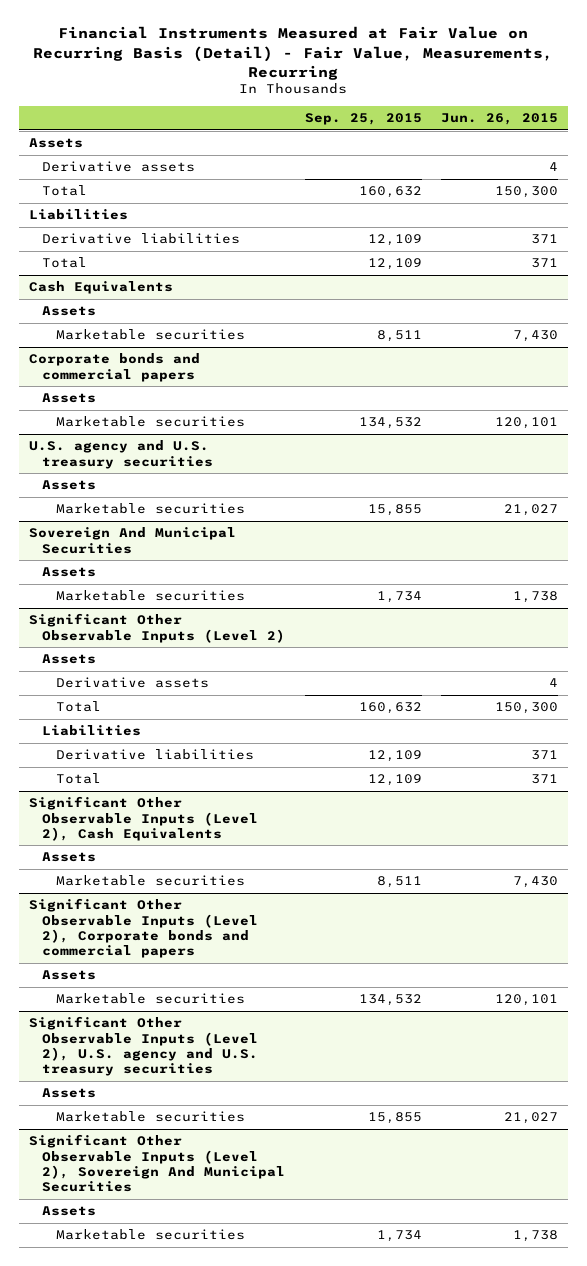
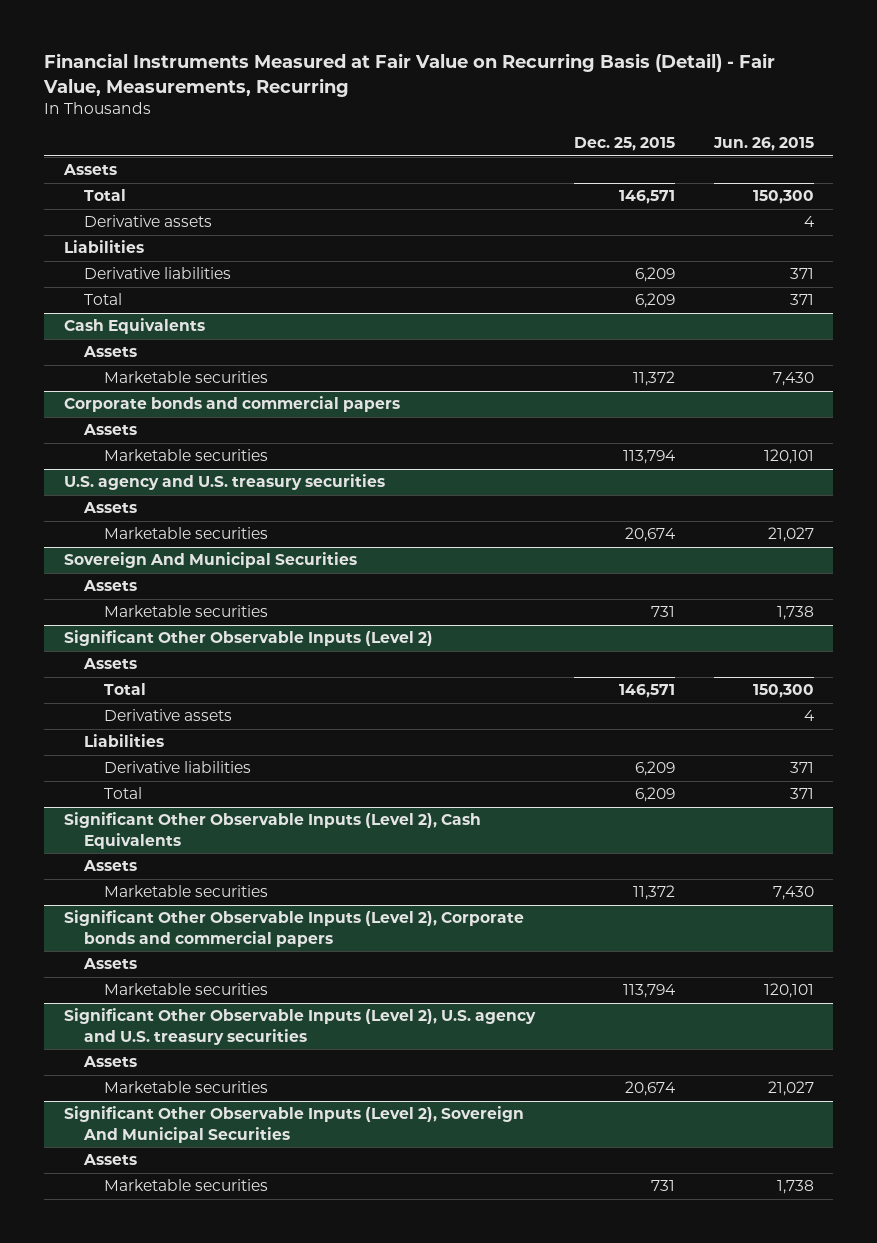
- | Sep. 25, 2015 | Jun. 26, 2015
+ | Dec. 25, 2015 | Jun. 26, 2015
moved down: Derivative assets | | 4
@ Significant Other Observable Inputs (Level 2)
moved down: Derivative assets | | 4

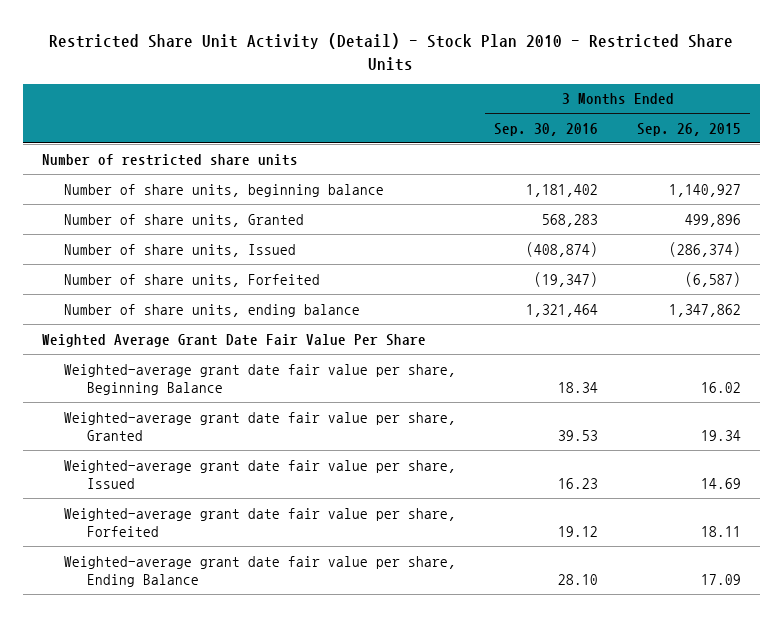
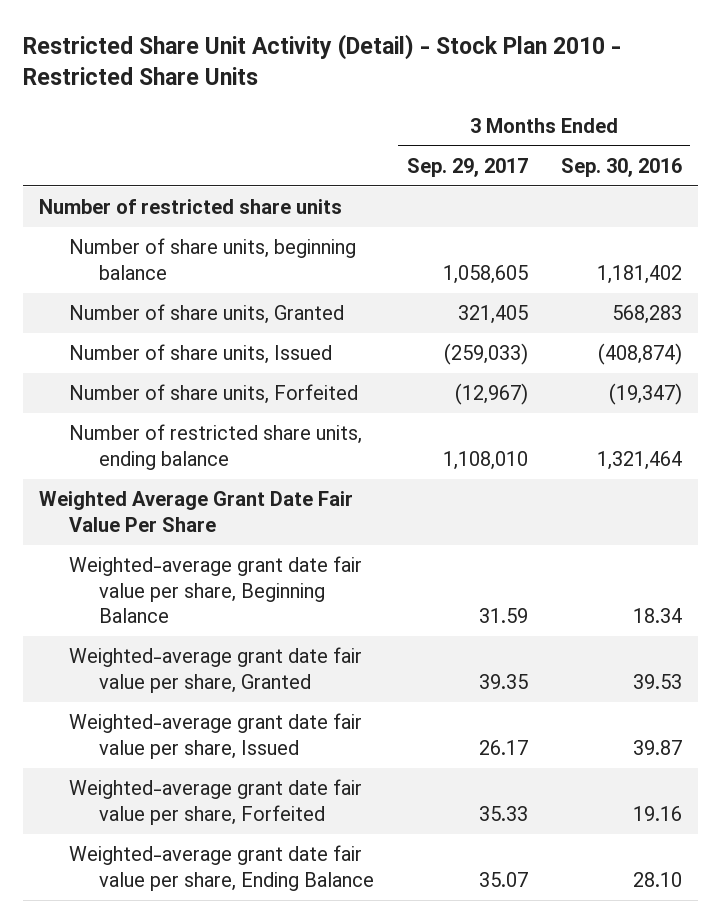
- | 3 Months Ended Sep. 30, 2016 | 3 Months Ended Sep. 26, 2015
+ | 3 Months Ended Sep. 29, 2017 | 3 Months Ended Sep. 30, 2016
- Number of share units, ending balance | 1,321,464 | 1,347,862
+ Number of restricted share units, ending balance | 1,108,010 | 1,321,464
- Weighted-average grant date fair value per share, Issued | 16.23 | 14.69
- Weighted-average grant date fair value per share, Forfeited | 19.12 | 18.11
+ Weighted-average grant date fair value per share, Issued | 26.17 | 39.87
+ Weighted-average grant date fair value per share, Forfeited | 35.33 | 19.16

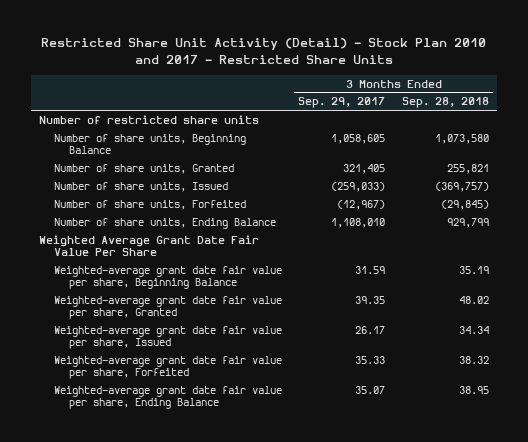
- Restricted Share Unit Activity (Detail) - Stock Plan 2010 - Restricted Share Units
+ Restricted Share Unit Activity (Detail) - Stock Plan 2010 and 2017 - Restricted Share Units
- | 3 Months Ended Sep. 29, 2017 | 3 Months Ended Sep. 30, 2016
+ | 3 Months Ended Sep. 29, 2017 | 3 Months Ended Sep. 28, 2018
- Number of share units, beginning balance | 1,058,605 | 1,181,402
+ Number of share units, Beginning Balance | 1,058,605 | 1,073,580
- Number of restricted share units, ending balance | 1,108,010 | 1,321,464
+ Number of share units, Ending Balance | 1,108,010 | 929,799

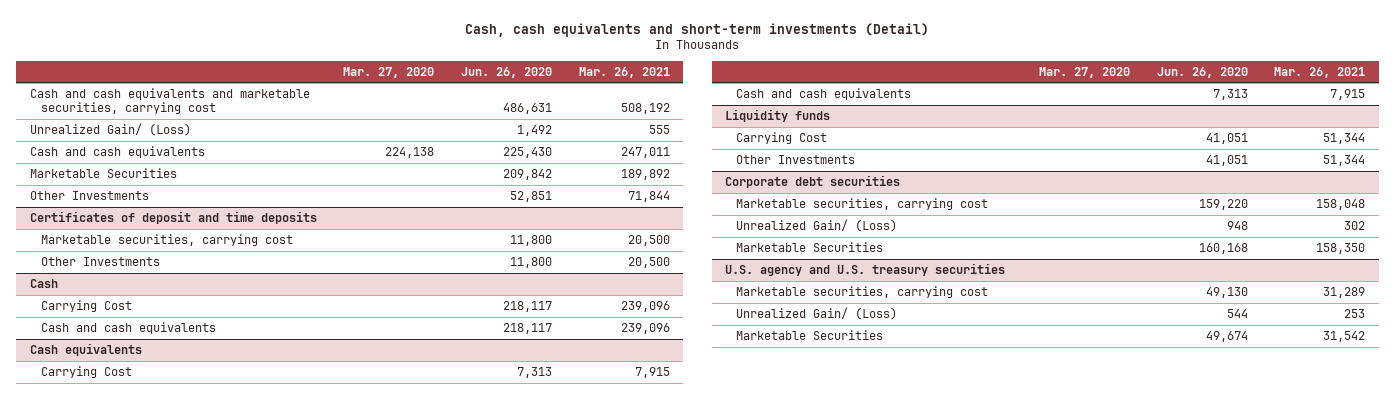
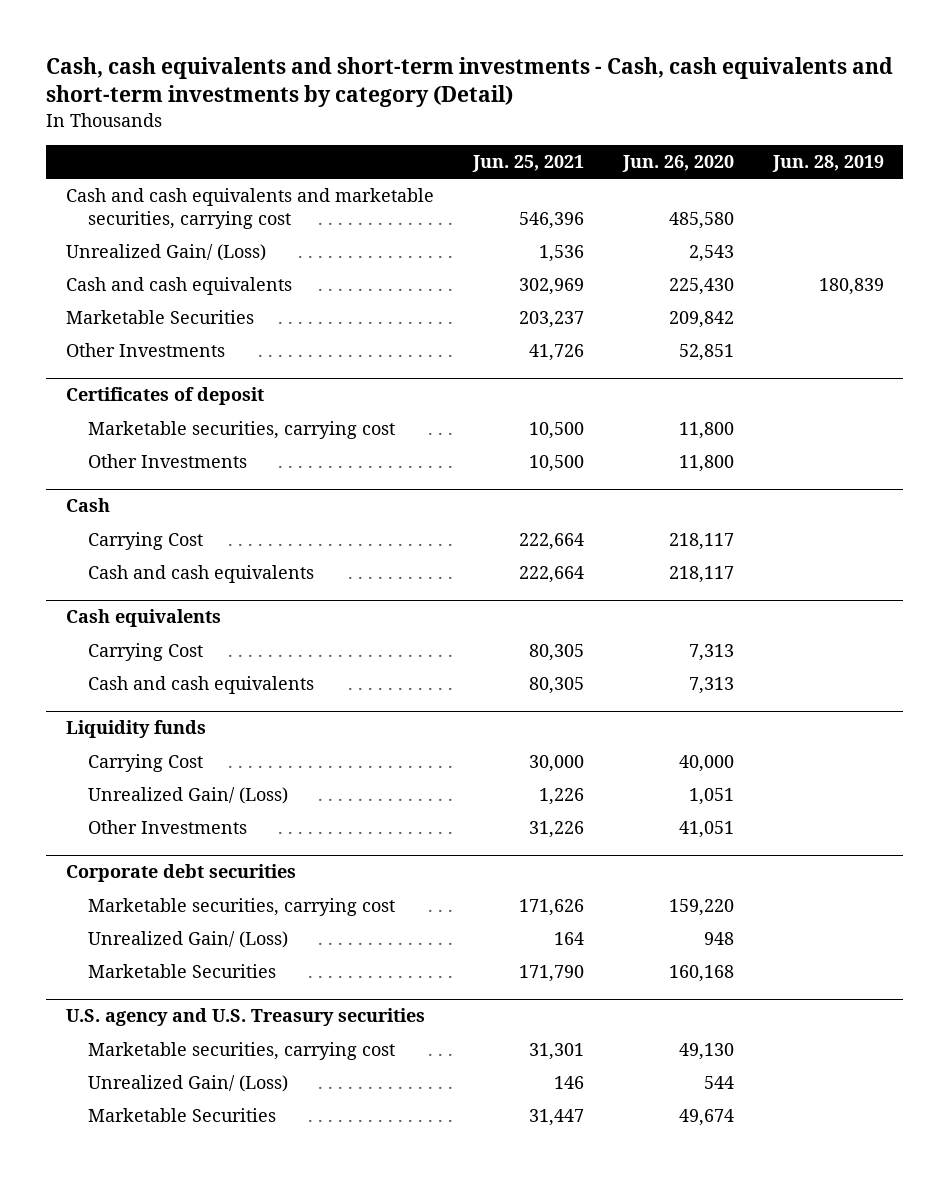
- Cash, cash equivalents and short-term investments (Detail)
+ Cash, cash equivalents and short-term investments - Cash, cash equivalents and short-term investments by category (Detail)
- | Mar. 27, 2020 | Jun. 26, 2020 | Mar. 26, 2021
+ | Jun. 25, 2021 | Jun. 26, 2020 | Jun. 28, 2019
- Cash and cash equivalents and marketable securities, carrying cost | | 486,631 | 508,192
- Unrealized Gain/ (Loss) | | 1,492 | 555
+ Cash and cash equivalents and marketable securities, carrying cost | 546,396 | 485,580 |
+ Unrealized Gain/ (Loss) | 1,536 | 2,543 |
- Certificates of deposit and time deposits
+ Certificates of deposit
@ Liquidity funds
- Carrying Cost | | 41,051 | 51,344
+ Carrying Cost | 30,000 | 40,000 |
+ Unrealized Gain/ (Loss) | 1,226 | 1,051 |
- U.S. agency and U.S. treasury securities
+ U.S. agency and U.S. Treasury securities

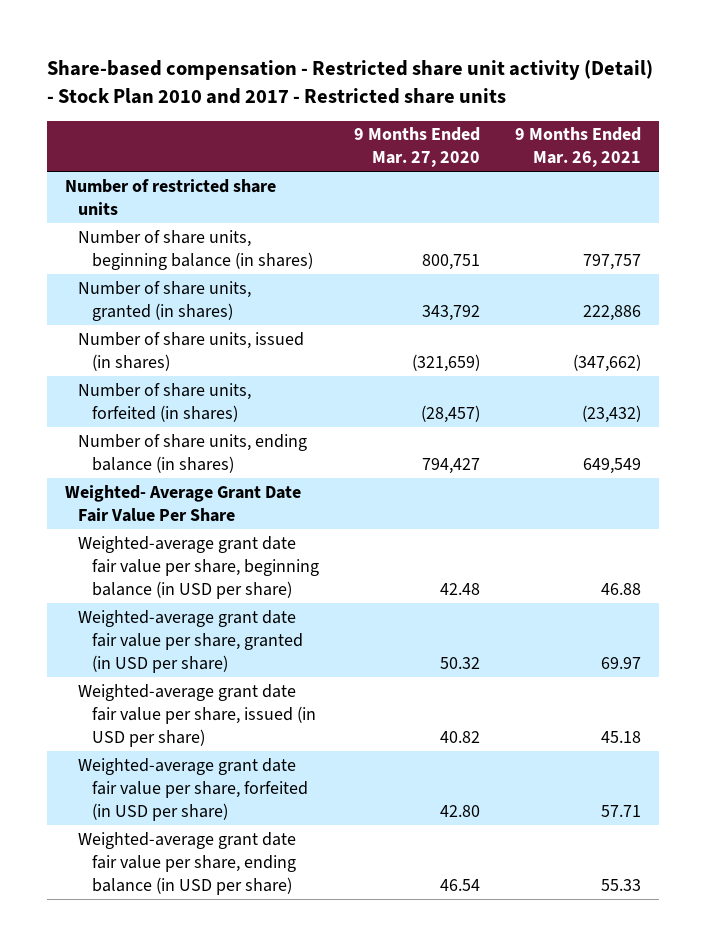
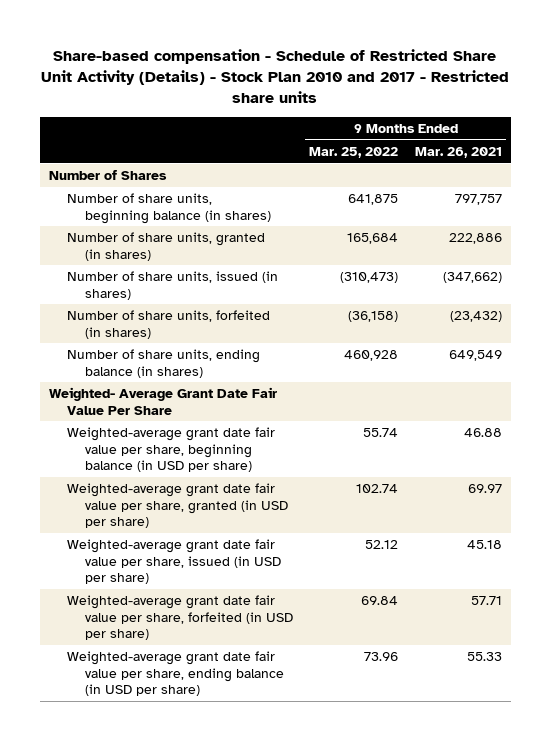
- Share-based compensation - Restricted share unit activity (Detail) - Stock Plan 2010 and 2017 - Restricted share units
+ Share-based compensation - Schedule of Restricted Share Unit Activity (Details) - Stock Plan 2010 and 2017 - Restricted share units
- | 9 Months Ended Mar. 27, 2020 | 9 Months Ended Mar. 26, 2021
+ | 9 Months Ended Mar. 25, 2022 | 9 Months Ended Mar. 26, 2021
- Number of restricted share units
+ Number of Shares

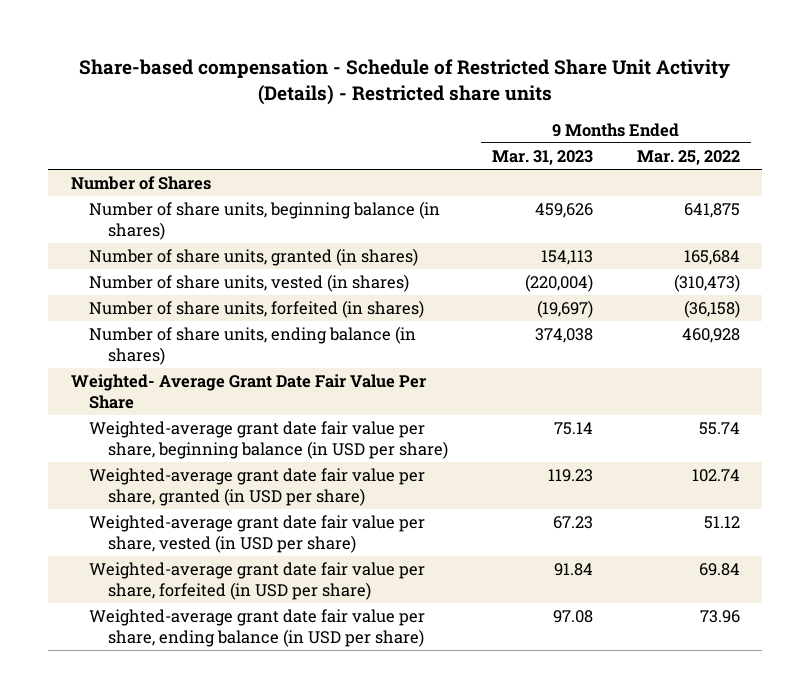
- Share-based compensation - Schedule of Restricted Share Unit Activity (Details) - Stock Plan 2010 and 2017 - Restricted share units
+ Share-based compensation - Schedule of Restricted Share Unit Activity (Details) - Restricted share units
- | 9 Months Ended Mar. 25, 2022 | 9 Months Ended Mar. 26, 2021
+ | 9 Months Ended Mar. 31, 2023 | 9 Months Ended Mar. 25, 2022
- Number of share units, issued (in shares) | (310,473) | (347,662)
+ Number of share units, vested (in shares) | (220,004) | (310,473)
- Weighted-average grant date fair value per share, issued (in USD per share) | 52.12 | 45.18
+ Weighted-average grant date fair value per share, vested (in USD per share) | 67.23 | 51.12

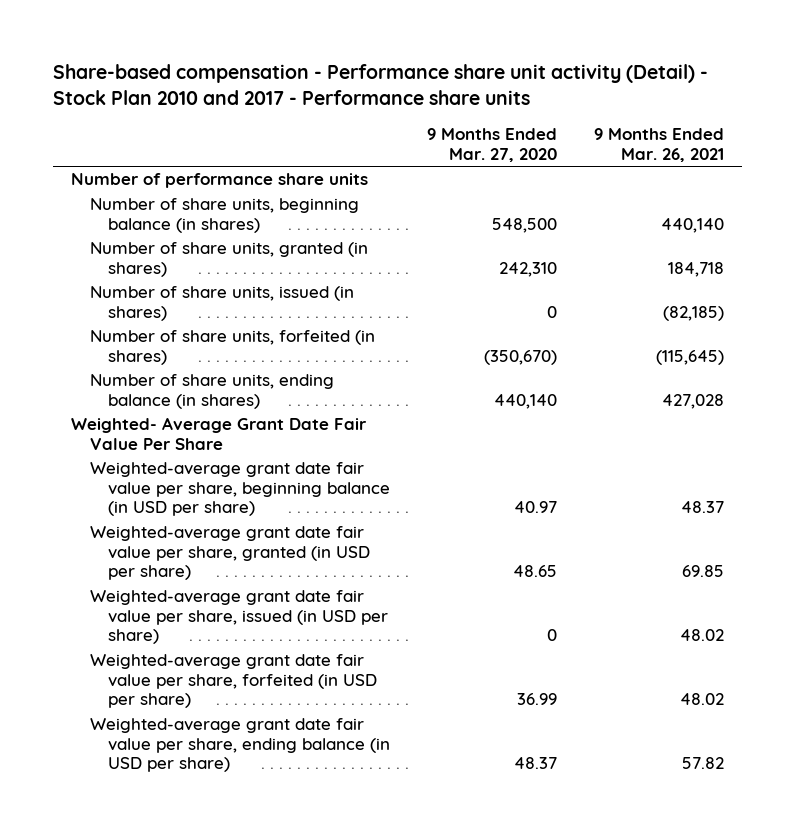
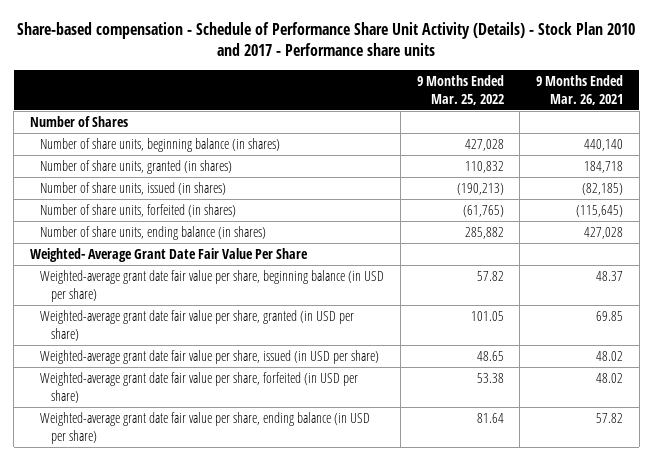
- Share-based compensation - Performance share unit activity (Detail) - Stock Plan 2010 and 2017 - Performance share units
+ Share-based compensation - Schedule of Performance Share Unit Activity (Details) - Stock Plan 2010 and 2017 - Performance share units
- | 9 Months Ended Mar. 27, 2020 | 9 Months Ended Mar. 26, 2021
+ | 9 Months Ended Mar. 25, 2022 | 9 Months Ended Mar. 26, 2021
- Number of performance share units
+ Number of Shares

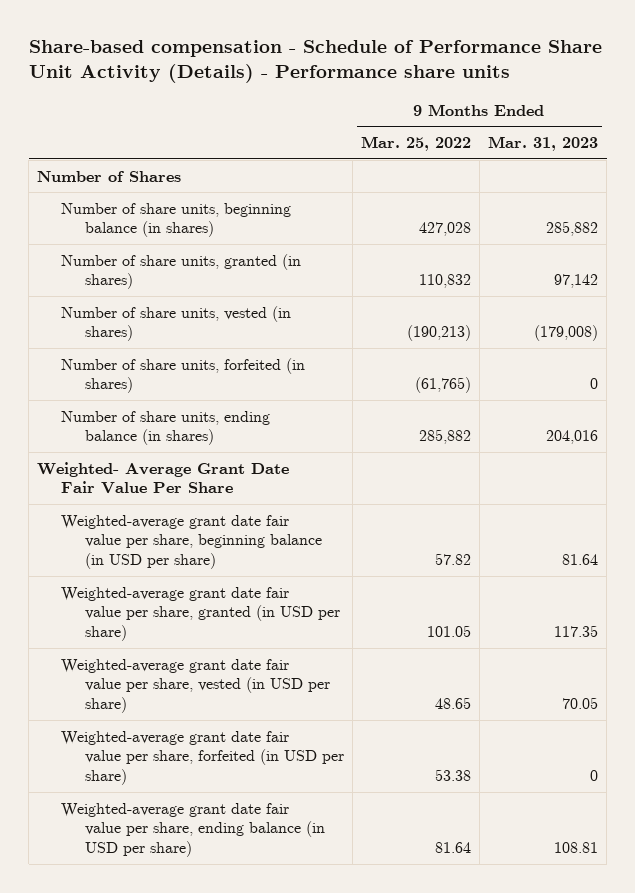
- Share-based compensation - Schedule of Performance Share Unit Activity (Details) - Stock Plan 2010 and 2017 - Performance share units
+ Share-based compensation - Schedule of Performance Share Unit Activity (Details) - Performance share units
- | 9 Months Ended Mar. 25, 2022 | 9 Months Ended Mar. 26, 2021
+ | 9 Months Ended Mar. 25, 2022 | 9 Months Ended Mar. 31, 2023
- Number of share units, issued (in shares) | (190,213) | (82,185)
+ Number of share units, vested (in shares) | (190,213) | (179,008)
- Weighted-average grant date fair value per share, issued (in USD per share) | 48.65 | 48.02
+ Weighted-average grant date fair value per share, vested (in USD per share) | 48.65 | 70.05

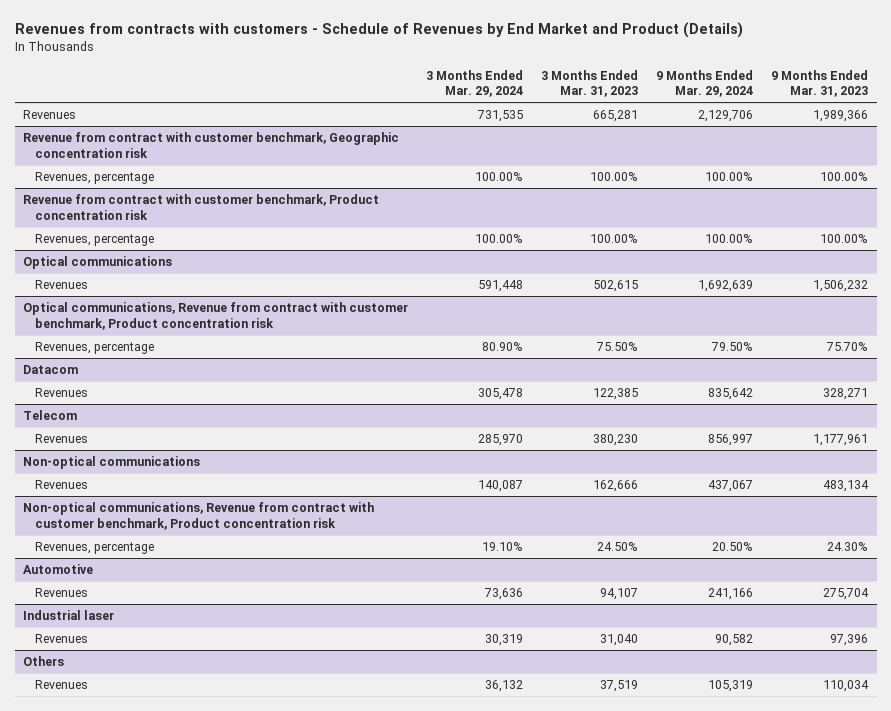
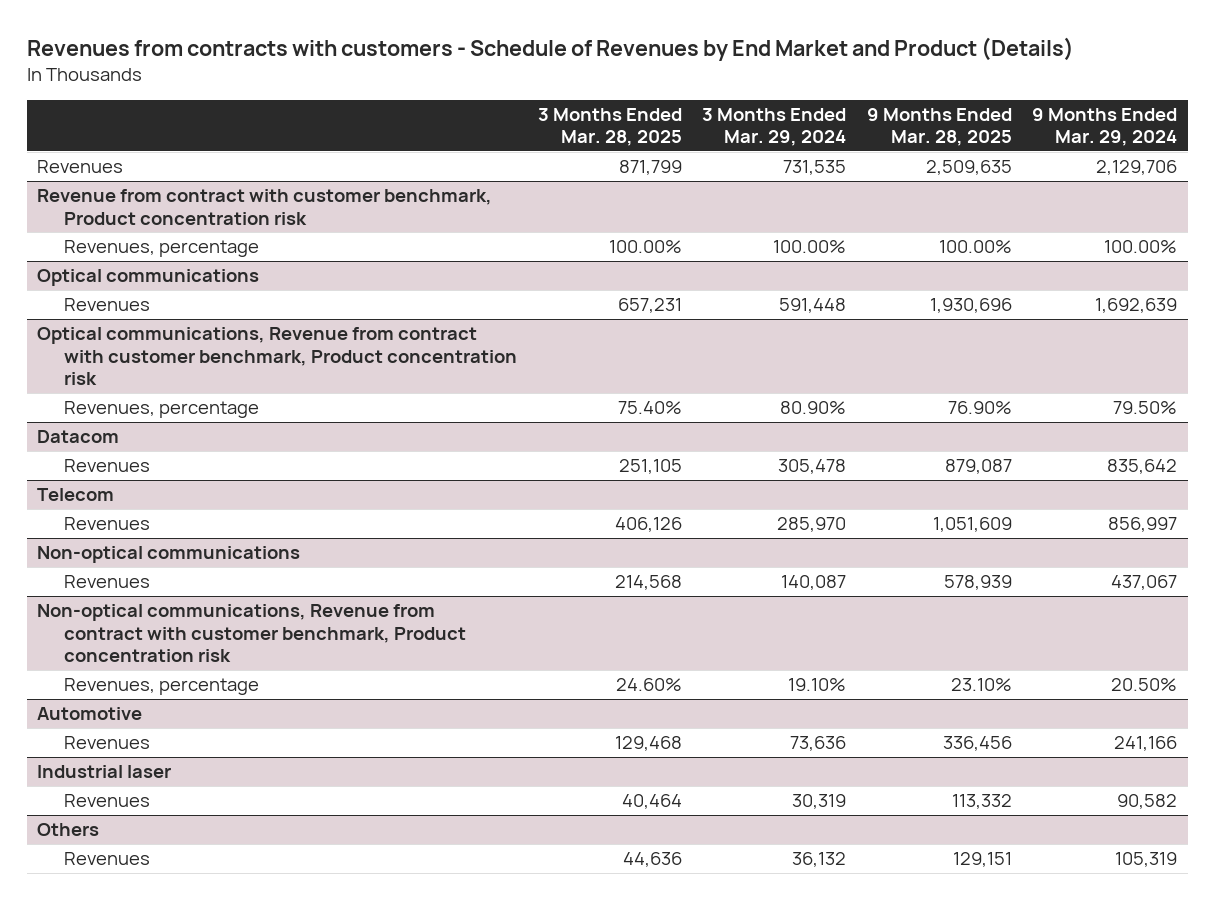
- | 3 Months Ended Mar. 29, 2024 | 3 Months Ended Mar. 31, 2023 | 9 Months Ended Mar. 29, 2024 | 9 Months Ended Mar. 31, 2023
+ | 3 Months Ended Mar. 28, 2025 | 3 Months Ended Mar. 29, 2024 | 9 Months Ended Mar. 28, 2025 | 9 Months Ended Mar. 29, 2024
- Revenue from contract with customer benchmark, Geographic concentration risk
- Revenues, percentage | 100.00% | 100.00% | 100.00% | 100.00%

